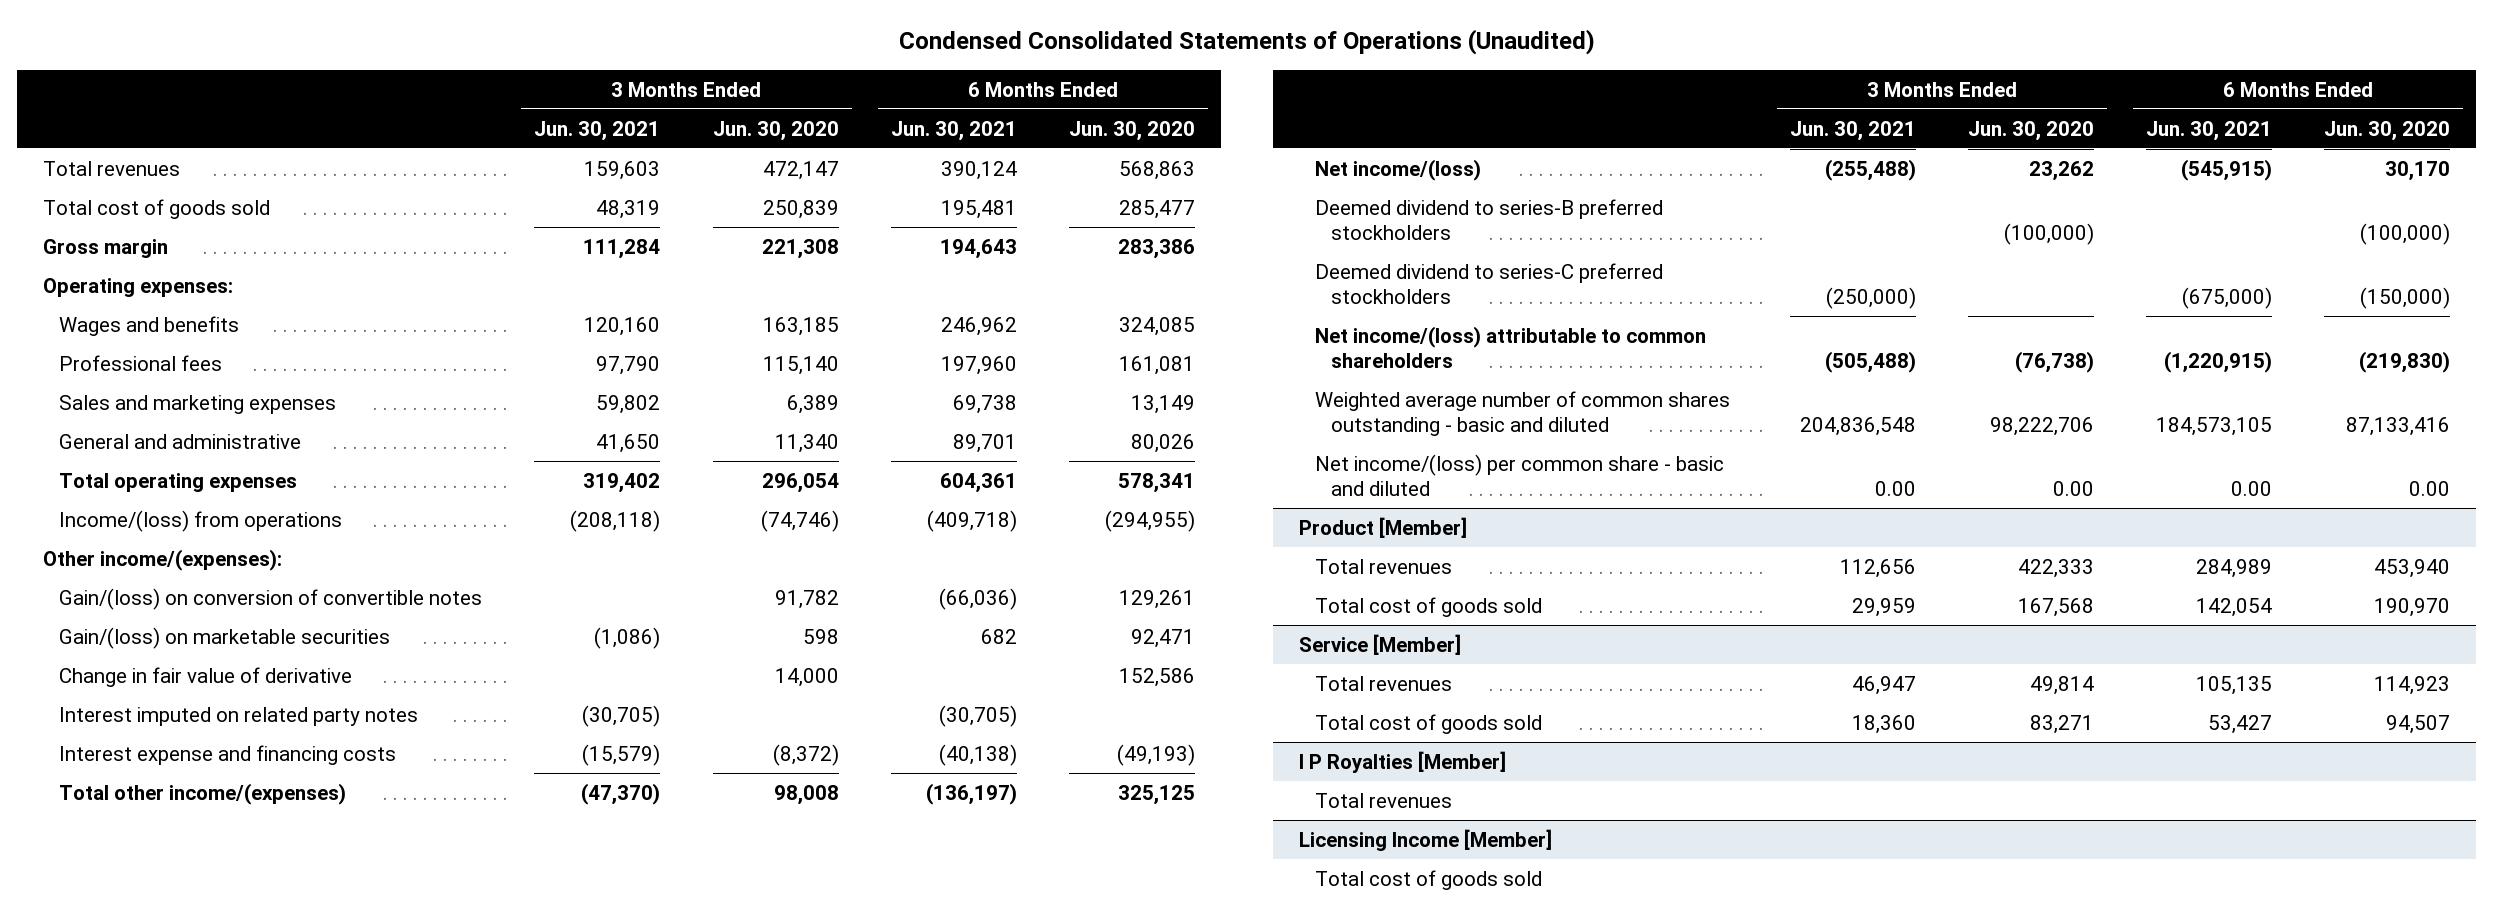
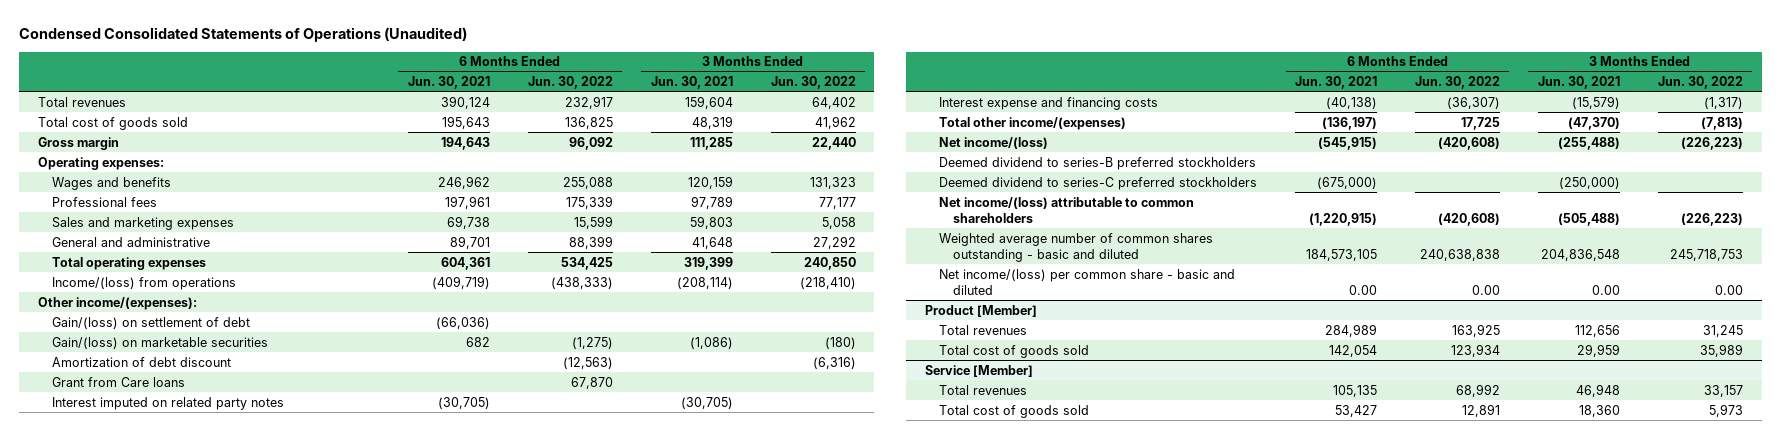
- | 3 Months Ended Jun. 30, 2021 | 3 Months Ended Jun. 30, 2020 | 6 Months Ended Jun. 30, 2021 | 6 Months Ended Jun. 30, 2020
+ | 6 Months Ended Jun. 30, 2021 | 6 Months Ended Jun. 30, 2022 | 3 Months Ended Jun. 30, 2021 | 3 Months Ended Jun. 30, 2022
- Total revenues | 159,603 | 472,147 | 390,124 | 568,863
- Total cost of goods sold | 48,319 | 250,839 | 195,481 | 285,477
- Gross margin | 111,284 | 221,308 | 194,643 | 283,386
+ Total revenues | 390,124 | 232,917 | 159,604 | 64,402
+ Total cost of goods sold | 195,643 | 136,825 | 48,319 | 41,962
+ Gross margin | 194,643 | 96,092 | 111,285 | 22,440
- Wages and benefits | 120,160 | 163,185 | 246,962 | 324,085
- Professional fees | 97,790 | 115,140 | 197,960 | 161,081
- Sales and marketing expenses | 59,802 | 6,389 | 69,738 | 13,149
- General and administrative | 41,650 | 11,340 | 89,701 | 80,026
- Total operating expenses | 319,402 | 296,054 | 604,361 | 578,341
- Income/(loss) from operations | (208,118) | (74,746) | (409,718) | (294,955)
+ Wages and benefits | 246,962 | 255,088 | 120,159 | 131,323
+ Professional fees | 197,961 | 175,339 | 97,789 | 77,177
+ Sales and marketing expenses | 69,738 | 15,599 | 59,803 | 5,058
+ General and administrative | 89,701 | 88,399 | 41,648 | 27,292
+ Total operating expenses | 604,361 | 534,425 | 319,399 | 240,850
+ Income/(loss) from operations | (409,719) | (438,333) | (208,114) | (218,410)
- Gain/(loss) on conversion of convertible notes | | 91,782 | (66,036) | 129,261
+ Gain/(loss) on settlement of debt | (66,036) | | |
- Change in fair value of derivative | | 14,000 | | 152,586
+ Amortization of debt discount | | (12,563) | | (6,316)
+ Grant from Care loans | | 67,870 | |
@ Service [Member]
- Total revenues | 46,947 | 49,814 | 105,135 | 114,923
+ Total revenues | 105,135 | 68,992 | 46,948 | 33,157
- I P Royalties [Member]
- Total revenues
- Licensing Income [Member]
- Total cost of goods sold

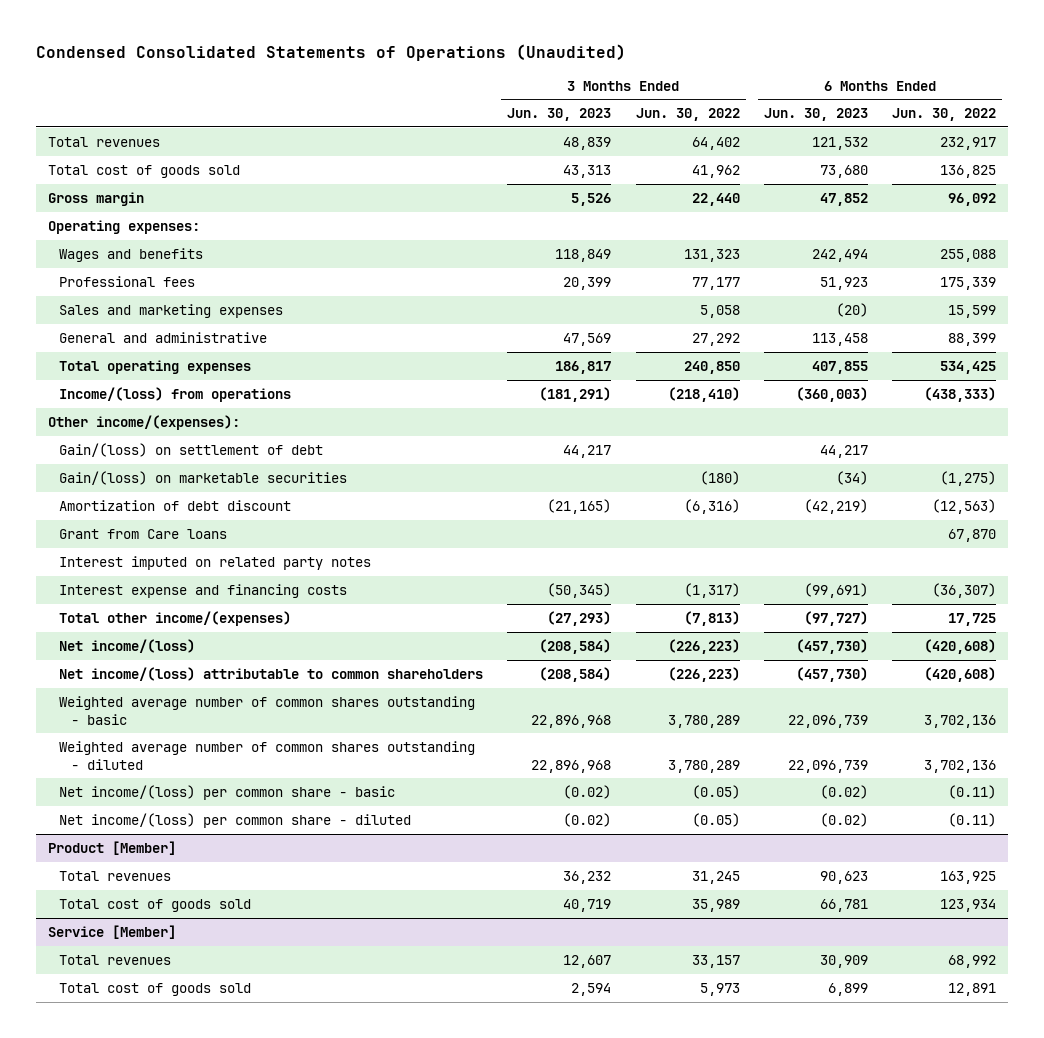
- | 6 Months Ended Jun. 30, 2021 | 6 Months Ended Jun. 30, 2022 | 3 Months Ended Jun. 30, 2021 | 3 Months Ended Jun. 30, 2022
+ | 3 Months Ended Jun. 30, 2023 | 3 Months Ended Jun. 30, 2022 | 6 Months Ended Jun. 30, 2023 | 6 Months Ended Jun. 30, 2022
- Deemed dividend to series-B preferred stockholders
- Deemed dividend to series-C preferred stockholders | (675,000) | | (250,000) |
- Weighted average number of common shares outstanding - basic and diluted | 184,573,105 | 240,638,838 | 204,836,548 | 245,718,753
- Net income/(loss) per common share - basic and diluted | 0.00 | 0.00 | 0.00 | 0.00
+ Weighted average number of common shares outstanding - basic | 22,896,968 | 3,780,289 | 22,096,739 | 3,702,136
+ Weighted average number of common shares outstanding - diluted | 22,896,968 | 3,780,289 | 22,096,739 | 3,702,136
+ Net income/(loss) per common share - basic | (0.02) | (0.05) | (0.02) | (0.11)
+ Net income/(loss) per common share - diluted | (0.02) | (0.05) | (0.02) | (0.11)

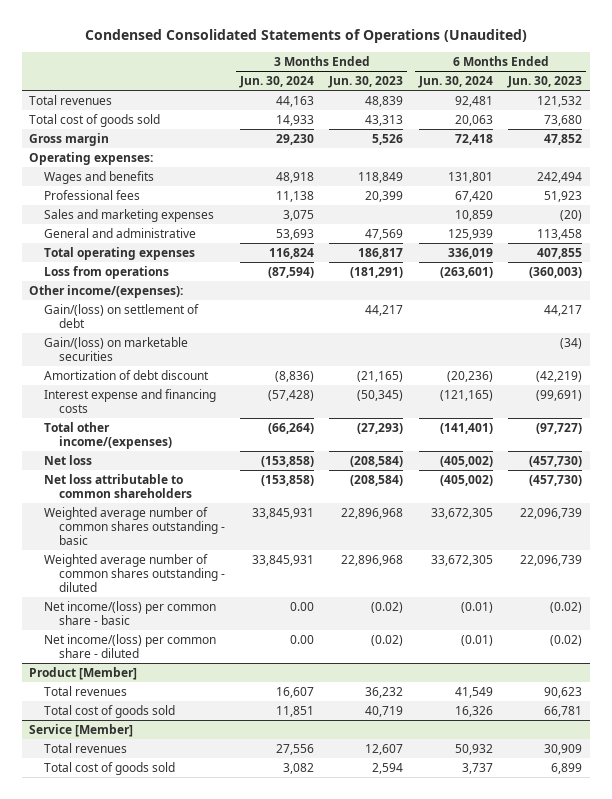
- | 3 Months Ended Jun. 30, 2023 | 3 Months Ended Jun. 30, 2022 | 6 Months Ended Jun. 30, 2023 | 6 Months Ended Jun. 30, 2022
+ | 3 Months Ended Jun. 30, 2024 | 3 Months Ended Jun. 30, 2023 | 6 Months Ended Jun. 30, 2024 | 6 Months Ended Jun. 30, 2023
- Income/(loss) from operations | (181,291) | (218,410) | (360,003) | (438,333)
+ Loss from operations | (87,594) | (181,291) | (263,601) | (360,003)
- Grant from Care loans | | | | 67,870
- Interest imputed on related party notes
- Net income/(loss) | (208,584) | (226,223) | (457,730) | (420,608)
- Net income/(loss) attributable to common shareholders | (208,584) | (226,223) | (457,730) | (420,608)
+ Net loss | (153,858) | (208,584) | (405,002) | (457,730)
+ Net loss attributable to common shareholders | (153,858) | (208,584) | (405,002) | (457,730)

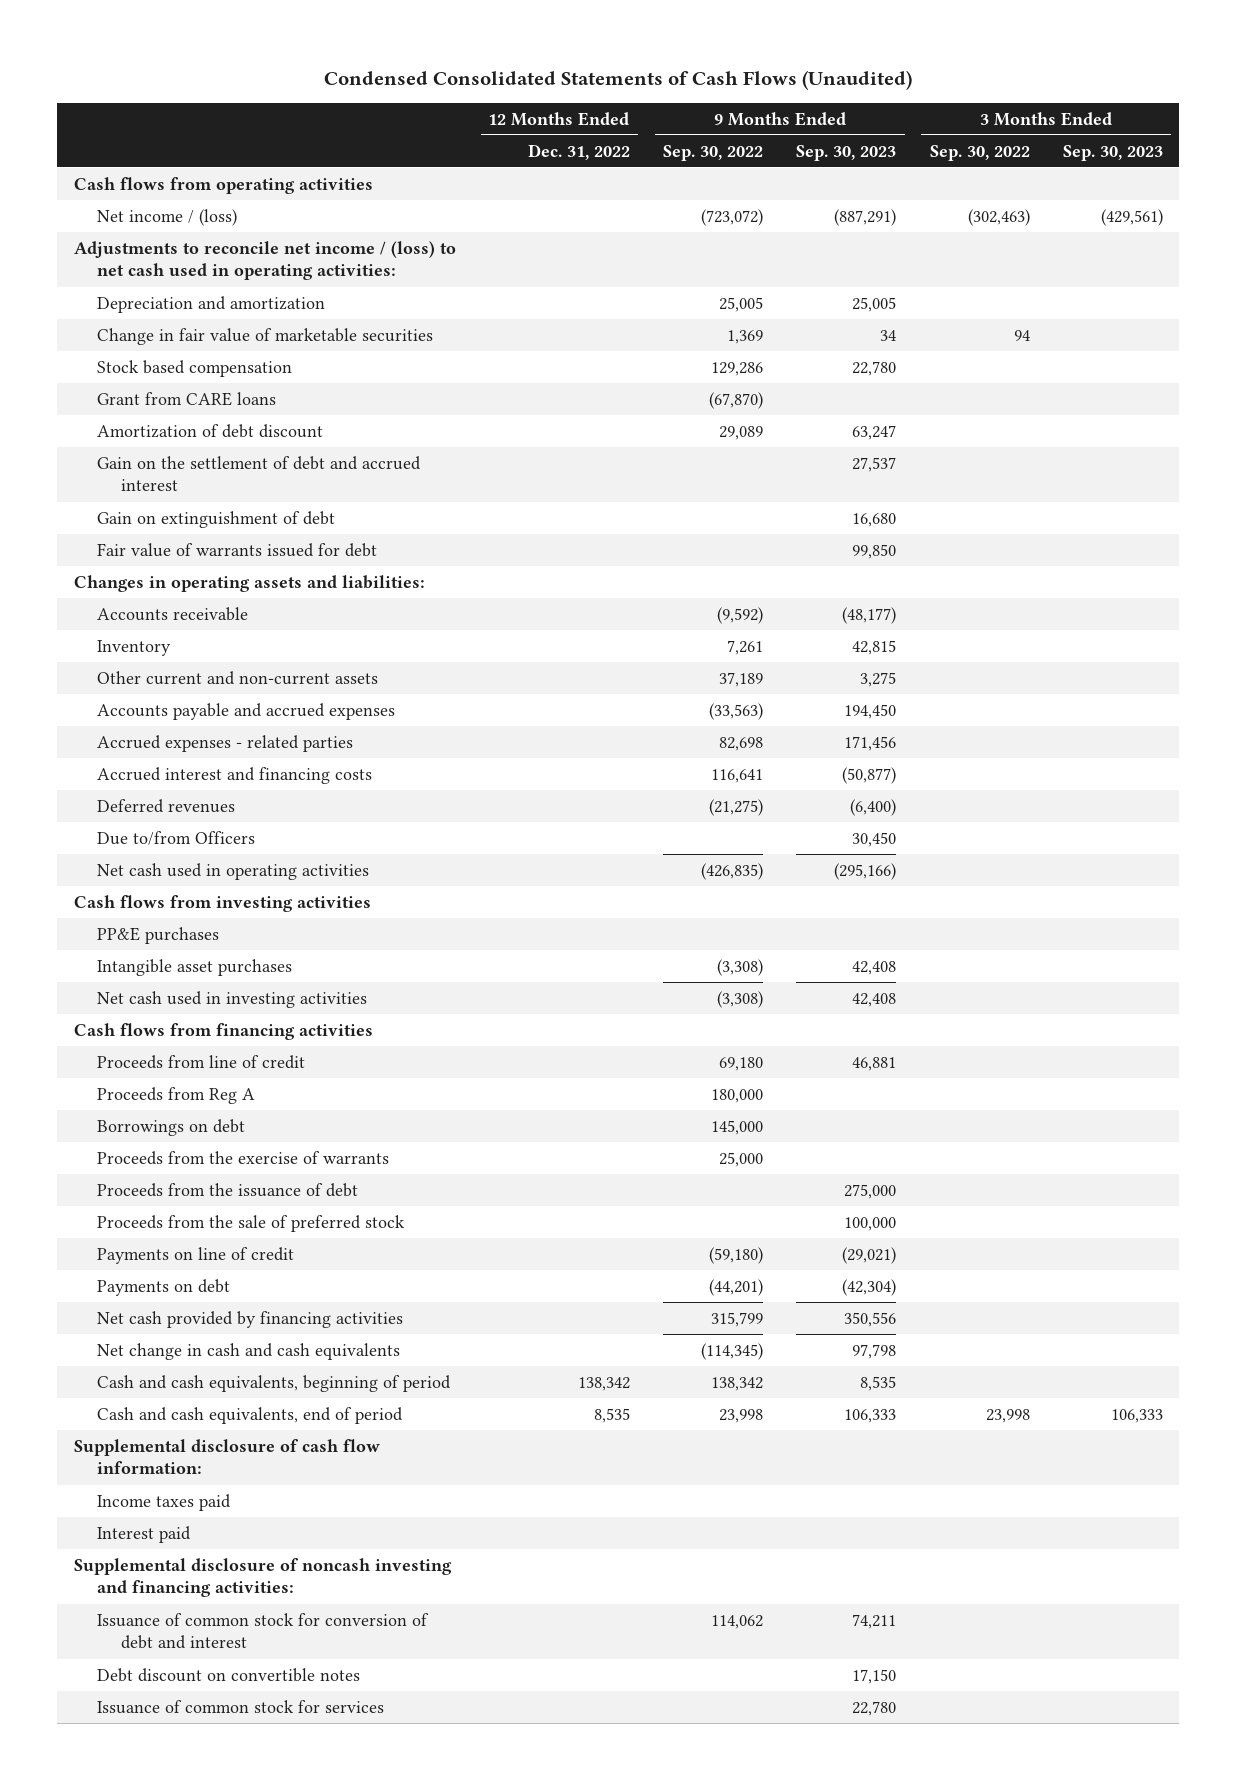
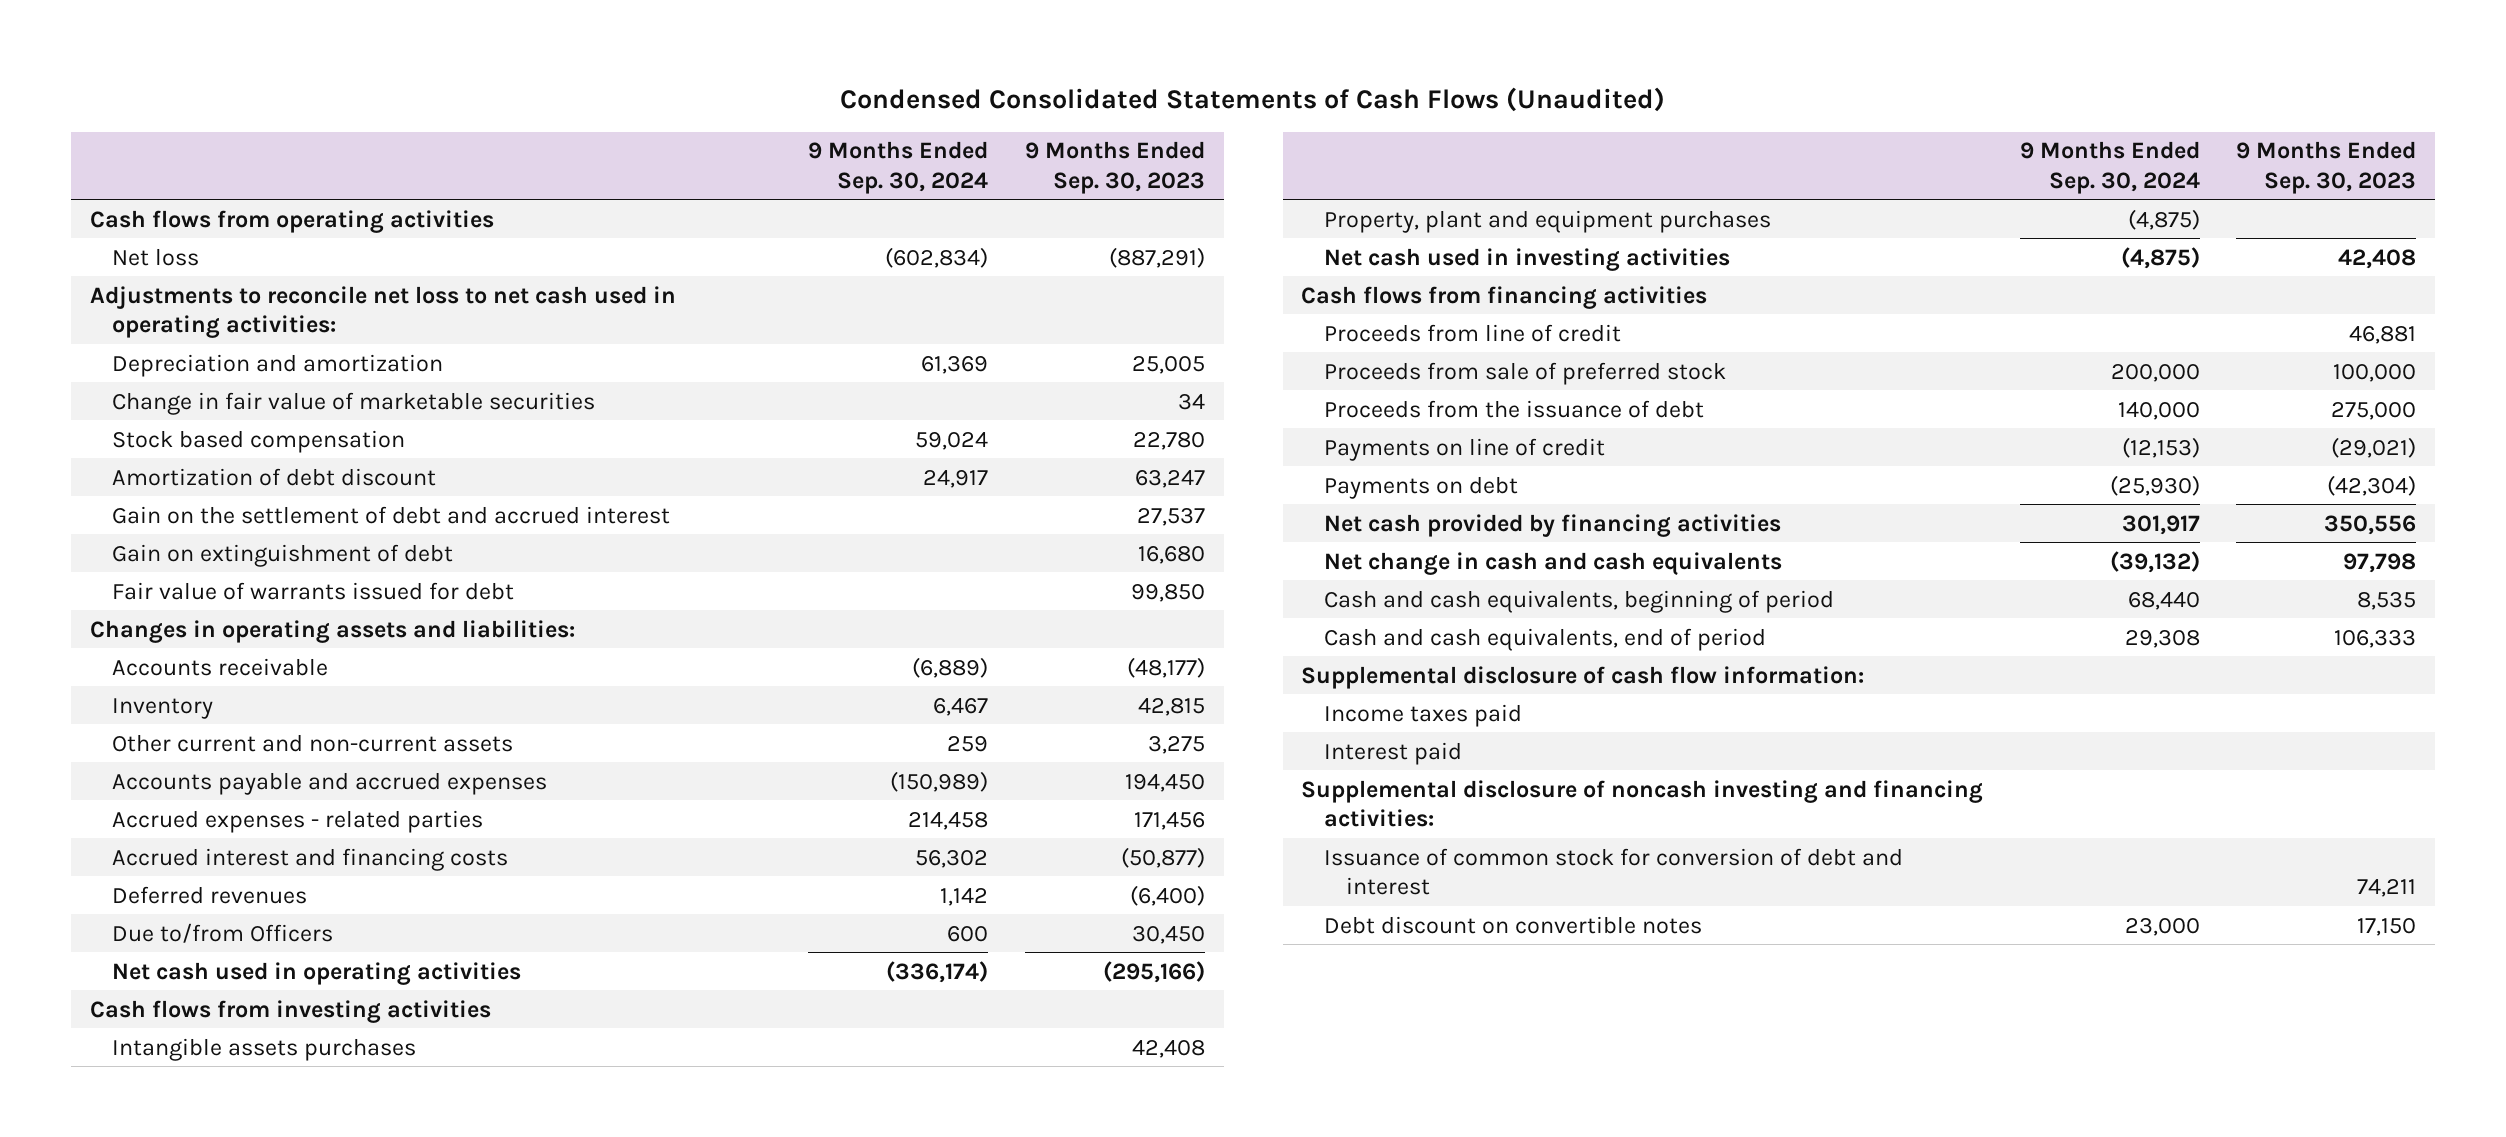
- | 12 Months Ended Dec. 31, 2022 | 9 Months Ended Sep. 30, 2022 | 9 Months Ended Sep. 30, 2023 | 3 Months Ended Sep. 30, 2022 | 3 Months Ended Sep. 30, 2023
+ | 9 Months Ended Sep. 30, 2024 | 9 Months Ended Sep. 30, 2023
- Net income / (loss) | | (723,072) | (887,291) | (302,463) | (429,561)
- Adjustments to reconcile net income / (loss) to net cash used in operating activities:
+ Net loss | (602,834) | (887,291)
+ Adjustments to reconcile net loss to net cash used in operating activities:
- Grant from CARE loans | | (67,870) | | |
- PP&E purchases
- Intangible asset purchases | | (3,308) | 42,408 | |
+ Intangible assets purchases | | 42,408
+ Property, plant and equipment purchases | (4,875) |
- Proceeds from Reg A | | 180,000 | | |
- Borrowings on debt | | 145,000 | | |
- Proceeds from the exercise of warrants | | 25,000 | | |
+ Proceeds from sale of preferred stock | 200,000 | 100,000
- Proceeds from the sale of preferred stock | | | 100,000 | |
- Issuance of common stock for services | | | 22,780 | |

